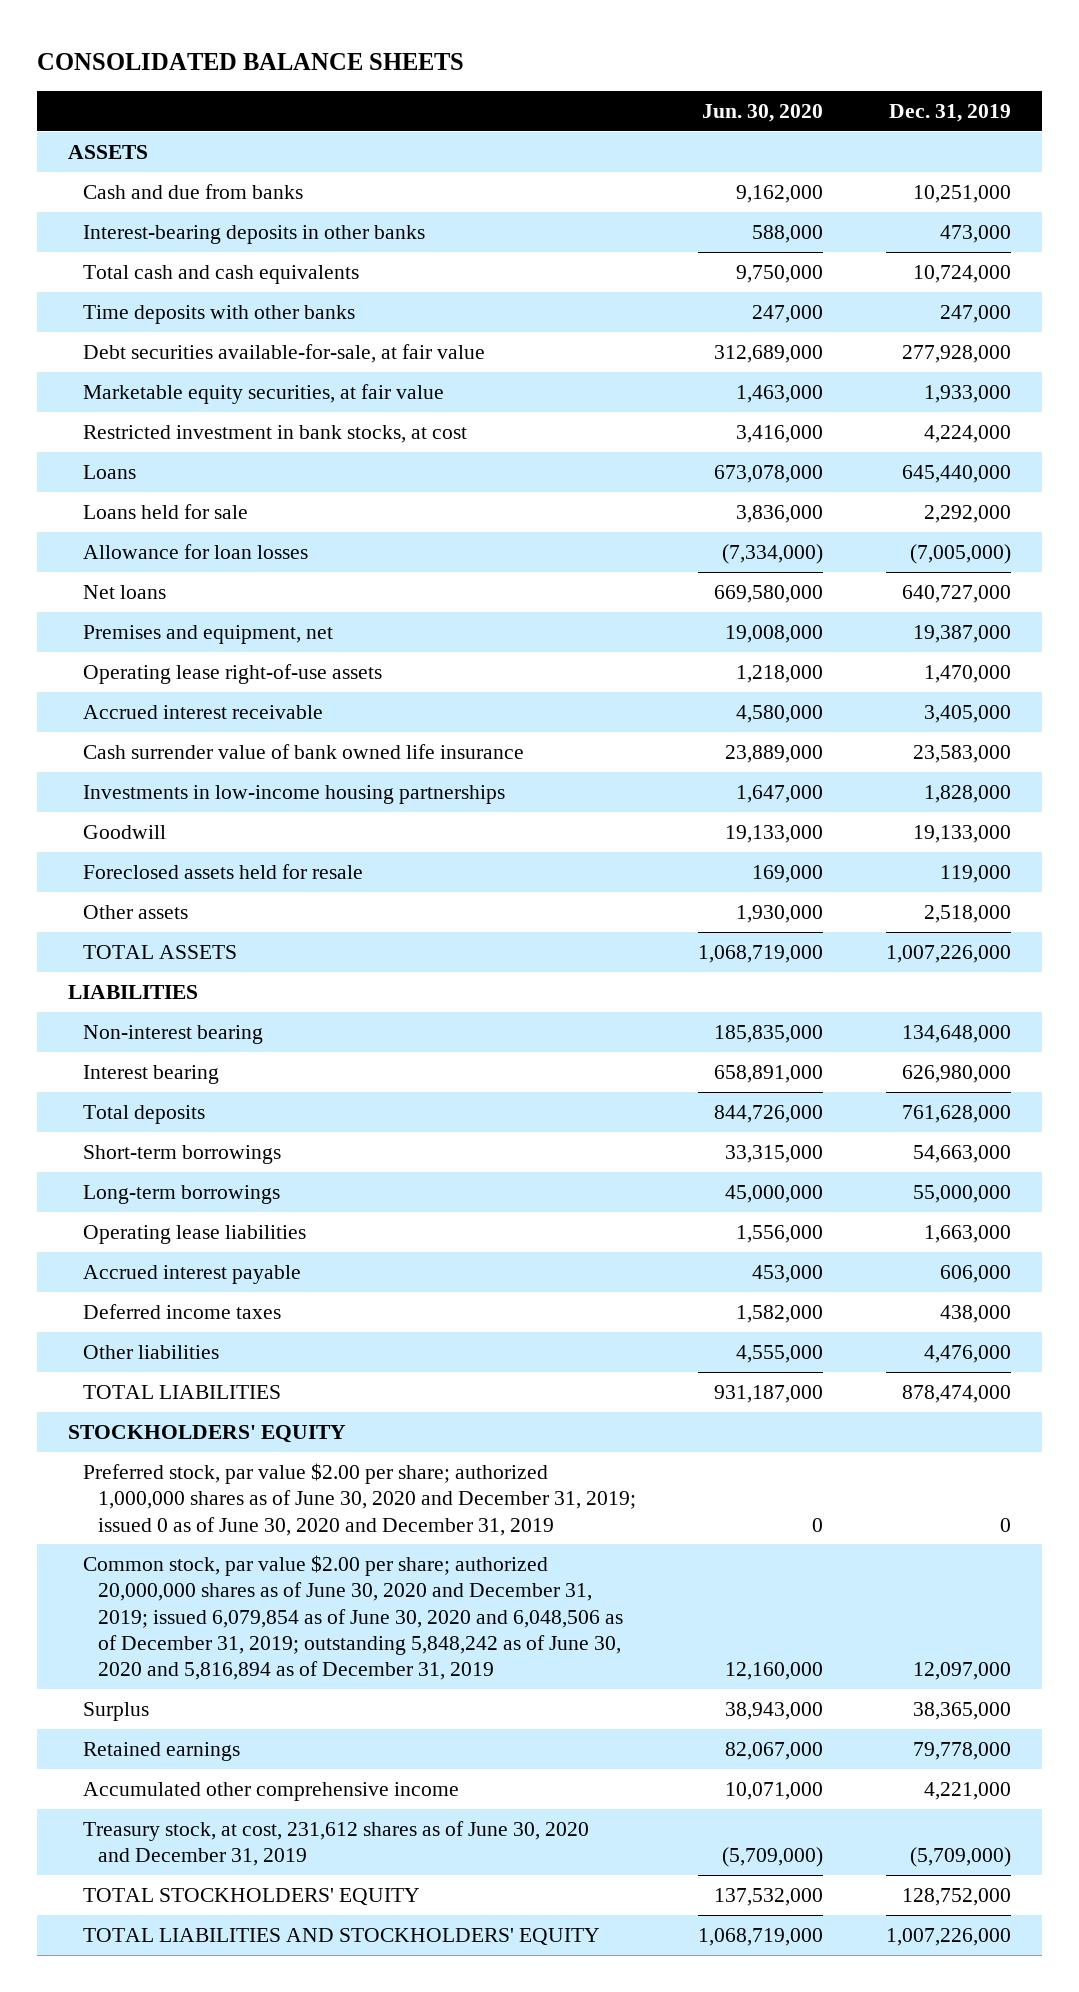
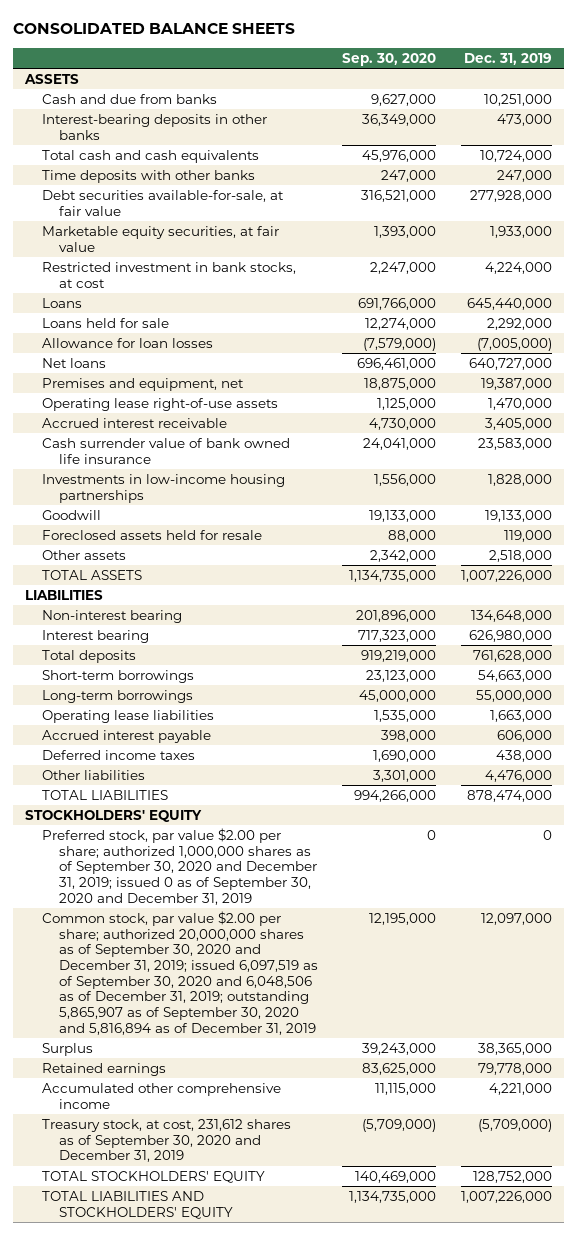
- | Jun. 30, 2020 | Dec. 31, 2019
+ | Sep. 30, 2020 | Dec. 31, 2019
- Preferred stock, par value $2.00 per share; authorized 1,000,000 shares as of June 30, 2020 and December 31, 2019; issued 0 as of June 30, 2020 and December 31, 2019 | 0 | 0
- Common stock, par value $2.00 per share; authorized 20,000,000 shares as of June 30, 2020 and December 31, 2019; issued 6,079,854 as of June 30, 2020 and 6,048,506 as of December 31, 2019; outstanding 5,848,242 as of June 30, 2020 and 5,816,894 as of December 31, 2019 | 12,160,000 | 12,097,000
+ Preferred stock, par value $2.00 per share; authorized 1,000,000 shares as of September 30, 2020 and December 31, 2019; issued 0 as of September 30, 2020 and December 31, 2019 | 0 | 0
+ Common stock, par value $2.00 per share; authorized 20,000,000 shares as of September 30, 2020 and December 31, 2019; issued 6,097,519 as of September 30, 2020 and 6,048,506 as of December 31, 2019; outstanding 5,865,907 as of September 30, 2020 and 5,816,894 as of December 31, 2019 | 12,195,000 | 12,097,000
- Treasury stock, at cost, 231,612 shares as of June 30, 2020 and December 31, 2019 | (5,709,000) | (5,709,000)
+ Treasury stock, at cost, 231,612 shares as of September 30, 2020 and December 31, 2019 | (5,709,000) | (5,709,000)

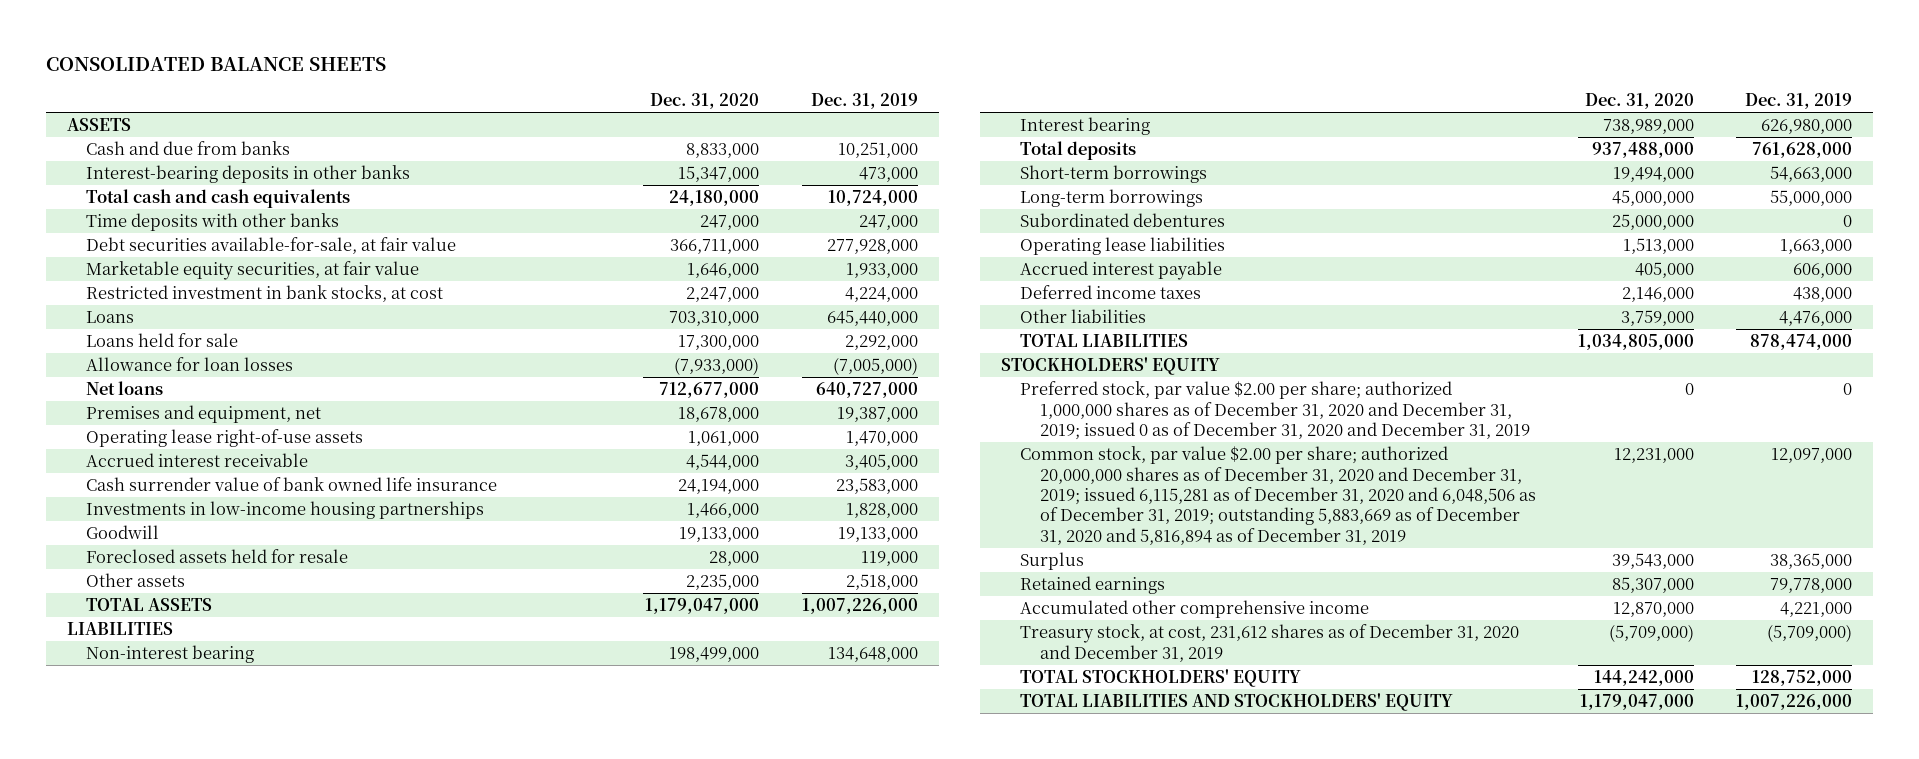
- | Sep. 30, 2020 | Dec. 31, 2019
+ | Dec. 31, 2020 | Dec. 31, 2019
+ Subordinated debentures | 25,000,000 | 0
- Preferred stock, par value $2.00 per share; authorized 1,000,000 shares as of September 30, 2020 and December 31, 2019; issued 0 as of September 30, 2020 and December 31, 2019 | 0 | 0
- Common stock, par value $2.00 per share; authorized 20,000,000 shares as of September 30, 2020 and December 31, 2019; issued 6,097,519 as of September 30, 2020 and 6,048,506 as of December 31, 2019; outstanding 5,865,907 as of September 30, 2020 and 5,816,894 as of December 31, 2019 | 12,195,000 | 12,097,000
+ Preferred stock, par value $2.00 per share; authorized 1,000,000 shares as of December 31, 2020 and December 31, 2019; issued 0 as of December 31, 2020 and December 31, 2019 | 0 | 0
+ Common stock, par value $2.00 per share; authorized 20,000,000 shares as of December 31, 2020 and December 31, 2019; issued 6,115,281 as of December 31, 2020 and 6,048,506 as of December 31, 2019; outstanding 5,883,669 as of December 31, 2020 and 5,816,894 as of December 31, 2019 | 12,231,000 | 12,097,000
- Treasury stock, at cost, 231,612 shares as of September 30, 2020 and December 31, 2019 | (5,709,000) | (5,709,000)
+ Treasury stock, at cost, 231,612 shares as of December 31, 2020 and December 31, 2019 | (5,709,000) | (5,709,000)

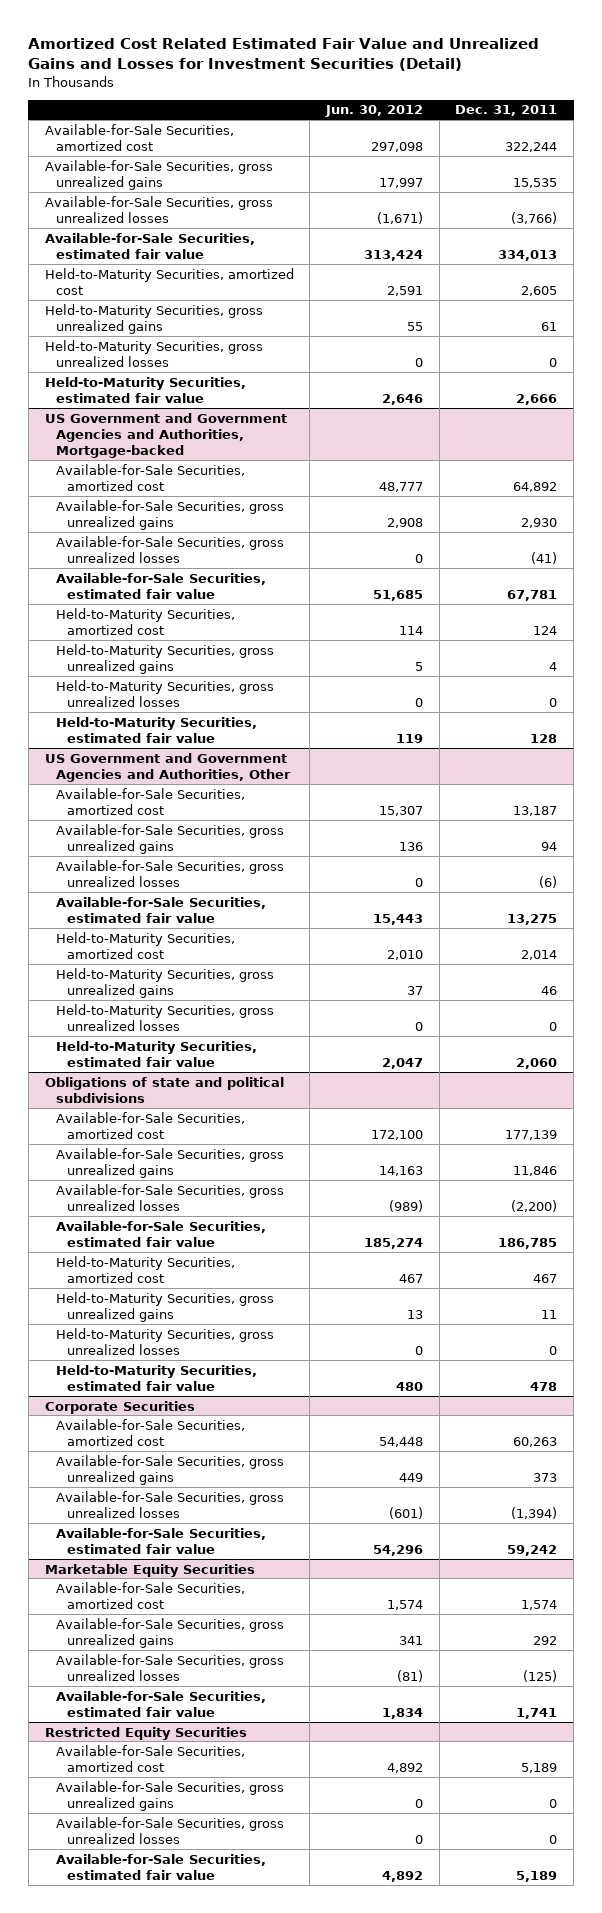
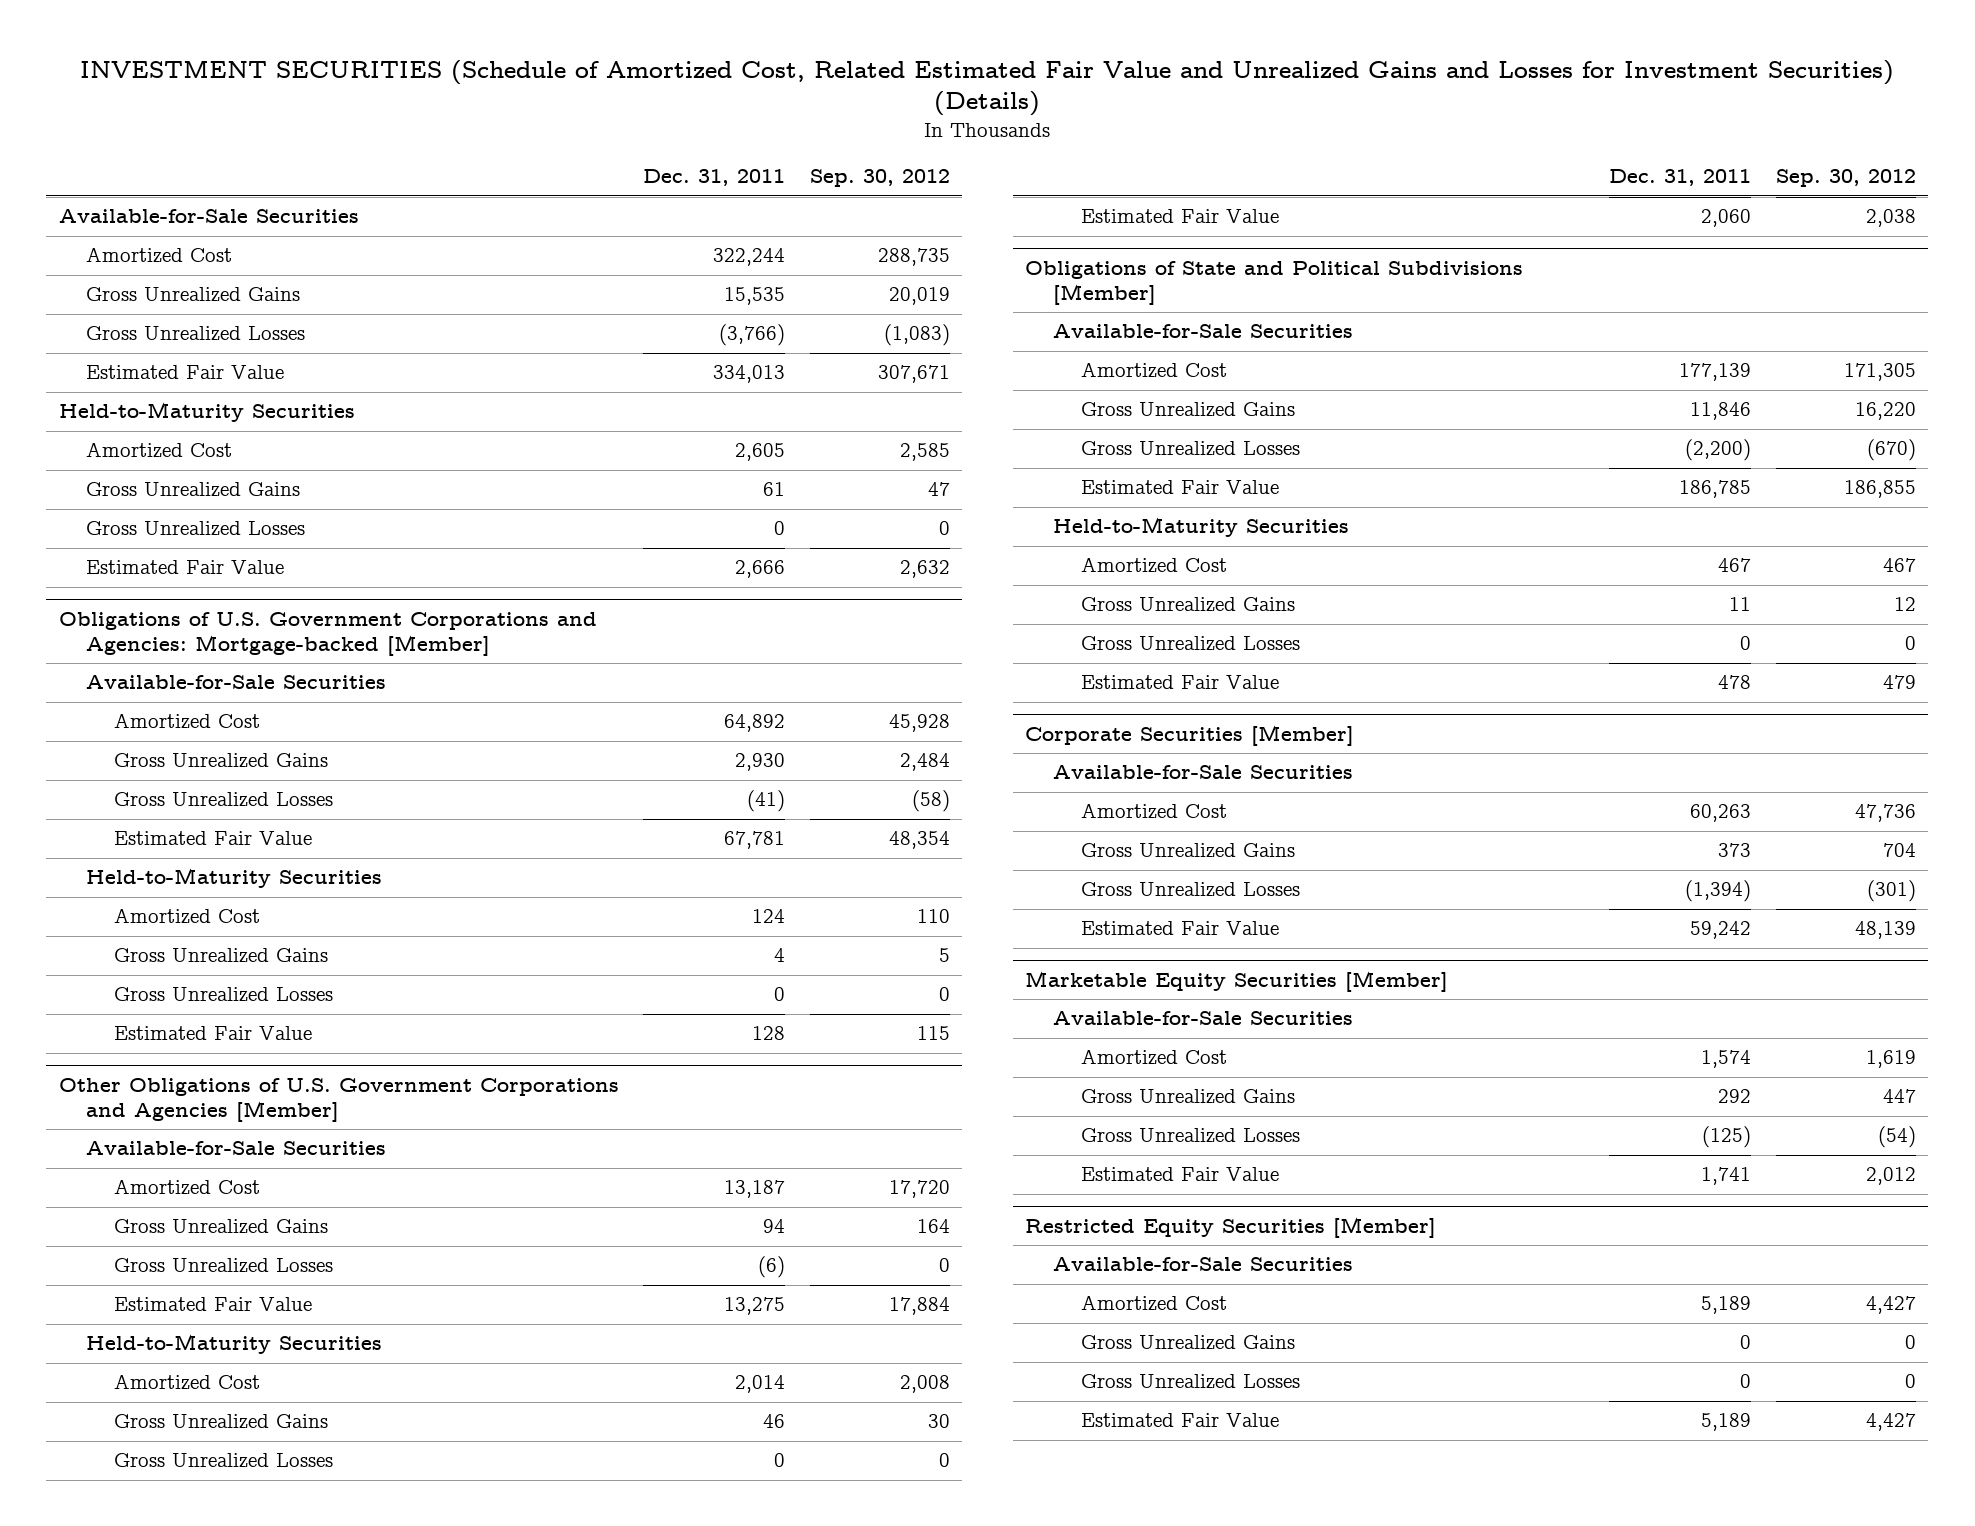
- Amortized Cost Related Estimated Fair Value and Unrealized Gains and Losses for Investment Securities (Detail)
+ INVESTMENT SECURITIES (Schedule of Amortized Cost, Related Estimated Fair Value and Unrealized Gains and Losses for Investment Securities) (Details)
- | Jun. 30, 2012 | Dec. 31, 2011
+ | Dec. 31, 2011 | Sep. 30, 2012
- Available-for-Sale Securities, amortized cost | 297,098 | 322,244
- Available-for-Sale Securities, gross unrealized gains | 17,997 | 15,535
- Available-for-Sale Securities, gross unrealized losses | (1,671) | (3,766)
- Available-for-Sale Securities, estimated fair value | 313,424 | 334,013
- Held-to-Maturity Securities, amortized cost | 2,591 | 2,605
- Held-to-Maturity Securities, gross unrealized gains | 55 | 61
- Held-to-Maturity Securities, gross unrealized losses | 0 | 0
- Held-to-Maturity Securities, estimated fair value | 2,646 | 2,666
- US Government and Government Agencies and Authorities, Mortgage-backed
- Available-for-Sale Securities, amortized cost | 48,777 | 64,892
- Available-for-Sale Securities, gross unrealized gains | 2,908 | 2,930
- Available-for-Sale Securities, gross unrealized losses | 0 | (41)
- Available-for-Sale Securities, estimated fair value | 51,685 | 67,781
- Held-to-Maturity Securities, amortized cost | 114 | 124
- Held-to-Maturity Securities, gross unrealized gains | 5 | 4
- Held-to-Maturity Securities, gross unrealized losses | 0 | 0
- Held-to-Maturity Securities, estimated fair value | 119 | 128
- US Government and Government Agencies and Authorities, Other
- Available-for-Sale Securities, amortized cost | 15,307 | 13,187
- Available-for-Sale Securities, gross unrealized gains | 136 | 94
- Available-for-Sale Securities, gross unrealized losses | 0 | (6)
- Available-for-Sale Securities, estimated fair value | 15,443 | 13,275
- Held-to-Maturity Securities, amortized cost | 2,010 | 2,014
- Held-to-Maturity Securities, gross unrealized gains | 37 | 46
- Held-to-Maturity Securities, gross unrealized losses | 0 | 0
- Held-to-Maturity Securities, estimated fair value | 2,047 | 2,060
- Obligations of state and political subdivisions
- Available-for-Sale Securities, amortized cost | 172,100 | 177,139
- Available-for-Sale Securities, gross unrealized gains | 14,163 | 11,846
- Available-for-Sale Securities, gross unrealized losses | (989) | (2,200)
- Available-for-Sale Securities, estimated fair value | 185,274 | 186,785
- Held-to-Maturity Securities, amortized cost | 467 | 467
- Held-to-Maturity Securities, gross unrealized gains | 13 | 11
- Held-to-Maturity Securities, gross unrealized losses | 0 | 0
- Held-to-Maturity Securities, estimated fair value | 480 | 478
- Corporate Securities
- Available-for-Sale Securities, amortized cost | 54,448 | 60,263
- Available-for-Sale Securities, gross unrealized gains | 449 | 373
- Available-for-Sale Securities, gross unrealized losses | (601) | (1,394)
- Available-for-Sale Securities, estimated fair value | 54,296 | 59,242
- Marketable Equity Securities
- Available-for-Sale Securities, amortized cost | 1,574 | 1,574
- Available-for-Sale Securities, gross unrealized gains | 341 | 292
- Available-for-Sale Securities, gross unrealized losses | (81) | (125)
- Available-for-Sale Securities, estimated fair value | 1,834 | 1,741
- Restricted Equity Securities
- Available-for-Sale Securities, amortized cost | 4,892 | 5,189
- Available-for-Sale Securities, gross unrealized gains | 0 | 0
- Available-for-Sale Securities, gross unrealized losses | 0 | 0
- Available-for-Sale Securities, estimated fair value | 4,892 | 5,189
+ Available-for-Sale Securities
+ Amortized Cost | 322,244 | 288,735
+ Gross Unrealized Gains | 15,535 | 20,019
+ Gross Unrealized Losses | (3,766) | (1,083)
+ Estimated Fair Value | 334,013 | 307,671
+ Held-to-Maturity Securities
+ Amortized Cost | 2,605 | 2,585
+ Gross Unrealized Gains | 61 | 47
+ Gross Unrealized Losses | 0 | 0
+ Estimated Fair Value | 2,666 | 2,632
+ Obligations of U.S. Government Corporations and Agencies: Mortgage-backed [Member]
+ Available-for-Sale Securities
+ Amortized Cost | 64,892 | 45,928
+ Gross Unrealized Gains | 2,930 | 2,484
+ Gross Unrealized Losses | (41) | (58)
+ Estimated Fair Value | 67,781 | 48,354
+ Held-to-Maturity Securities
+ Amortized Cost | 124 | 110
+ Gross Unrealized Gains | 4 | 5
+ Gross Unrealized Losses | 0 | 0
+ Estimated Fair Value | 128 | 115
+ Other Obligations of U.S. Government Corporations and Agencies [Member]
+ Available-for-Sale Securities
+ Amortized Cost | 13,187 | 17,720
+ Gross Unrealized Gains | 94 | 164
+ Gross Unrealized Losses | (6) | 0
+ Estimated Fair Value | 13,275 | 17,884
+ Held-to-Maturity Securities
+ Amortized Cost | 2,014 | 2,008
+ Gross Unrealized Gains | 46 | 30
+ Gross Unrealized Losses | 0 | 0
+ Estimated Fair Value | 2,060 | 2,038
+ Obligations of State and Political Subdivisions [Member]
+ Available-for-Sale Securities
+ Amortized Cost | 177,139 | 171,305
+ Gross Unrealized Gains | 11,846 | 16,220
+ Gross Unrealized Losses | (2,200) | (670)
+ Estimated Fair Value | 186,785 | 186,855
+ Held-to-Maturity Securities
+ Amortized Cost | 467 | 467
+ Gross Unrealized Gains | 11 | 12
+ Gross Unrealized Losses | 0 | 0
+ Estimated Fair Value | 478 | 479
+ Corporate Securities [Member]
+ Available-for-Sale Securities
+ Amortized Cost | 60,263 | 47,736
+ Gross Unrealized Gains | 373 | 704
+ Gross Unrealized Losses | (1,394) | (301)
+ Estimated Fair Value | 59,242 | 48,139
+ Marketable Equity Securities [Member]
+ Available-for-Sale Securities
+ Amortized Cost | 1,574 | 1,619
+ Gross Unrealized Gains | 292 | 447
+ Gross Unrealized Losses | (125) | (54)
+ Estimated Fair Value | 1,741 | 2,012
+ Restricted Equity Securities [Member]
+ Available-for-Sale Securities
+ Amortized Cost | 5,189 | 4,427
+ Gross Unrealized Gains | 0 | 0
+ Gross Unrealized Losses | 0 | 0
+ Estimated Fair Value | 5,189 | 4,427

